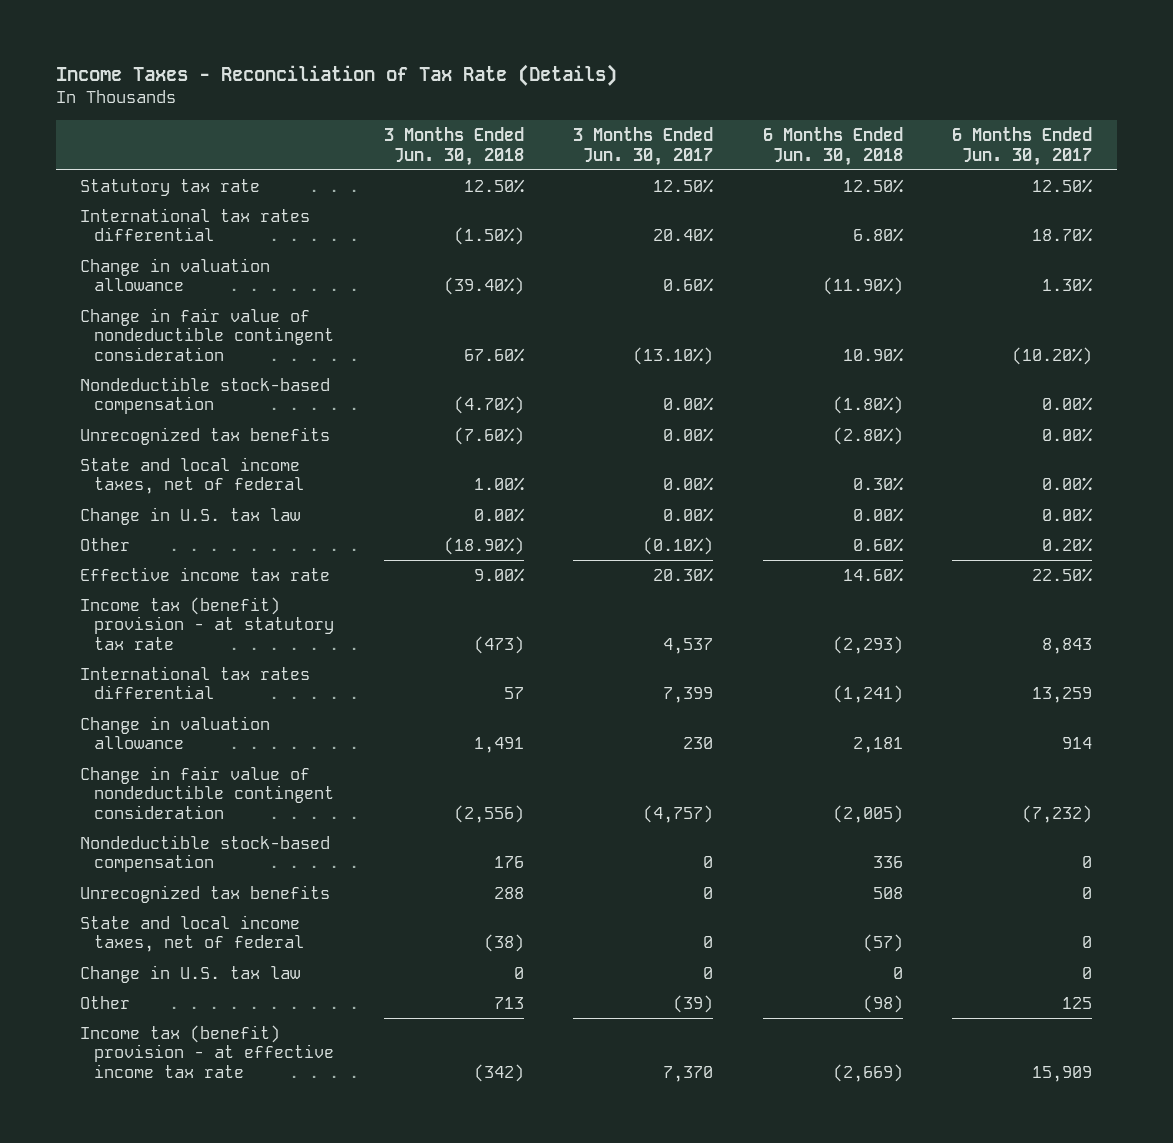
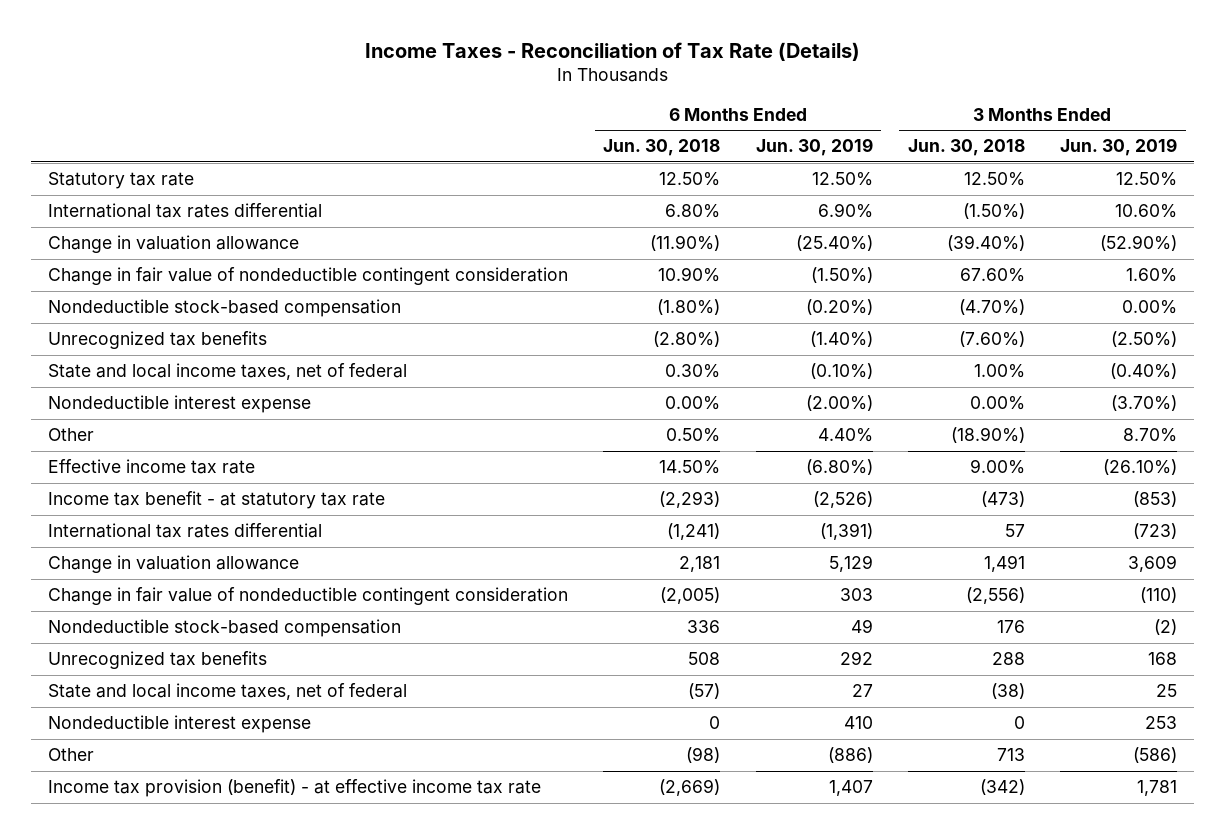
- | 3 Months Ended Jun. 30, 2018 | 3 Months Ended Jun. 30, 2017 | 6 Months Ended Jun. 30, 2018 | 6 Months Ended Jun. 30, 2017
+ | 6 Months Ended Jun. 30, 2018 | 6 Months Ended Jun. 30, 2019 | 3 Months Ended Jun. 30, 2018 | 3 Months Ended Jun. 30, 2019
- Change in U.S. tax law | 0.00% | 0.00% | 0.00% | 0.00%
- Other | (18.90%) | (0.10%) | 0.60% | 0.20%
- Effective income tax rate | 9.00% | 20.30% | 14.60% | 22.50%
- Income tax (benefit) provision - at statutory tax rate | (473) | 4,537 | (2,293) | 8,843
+ Nondeductible interest expense | 0.00% | (2.00%) | 0.00% | (3.70%)
+ Other | 0.50% | 4.40% | (18.90%) | 8.70%
+ Effective income tax rate | 14.50% | (6.80%) | 9.00% | (26.10%)
+ Income tax benefit - at statutory tax rate | (2,293) | (2,526) | (473) | (853)
- Change in U.S. tax law | 0 | 0 | 0 | 0
+ Nondeductible interest expense | 0 | 410 | 0 | 253
- Income tax (benefit) provision - at effective income tax rate | (342) | 7,370 | (2,669) | 15,909
+ Income tax provision (benefit) - at effective income tax rate | (2,669) | 1,407 | (342) | 1,781

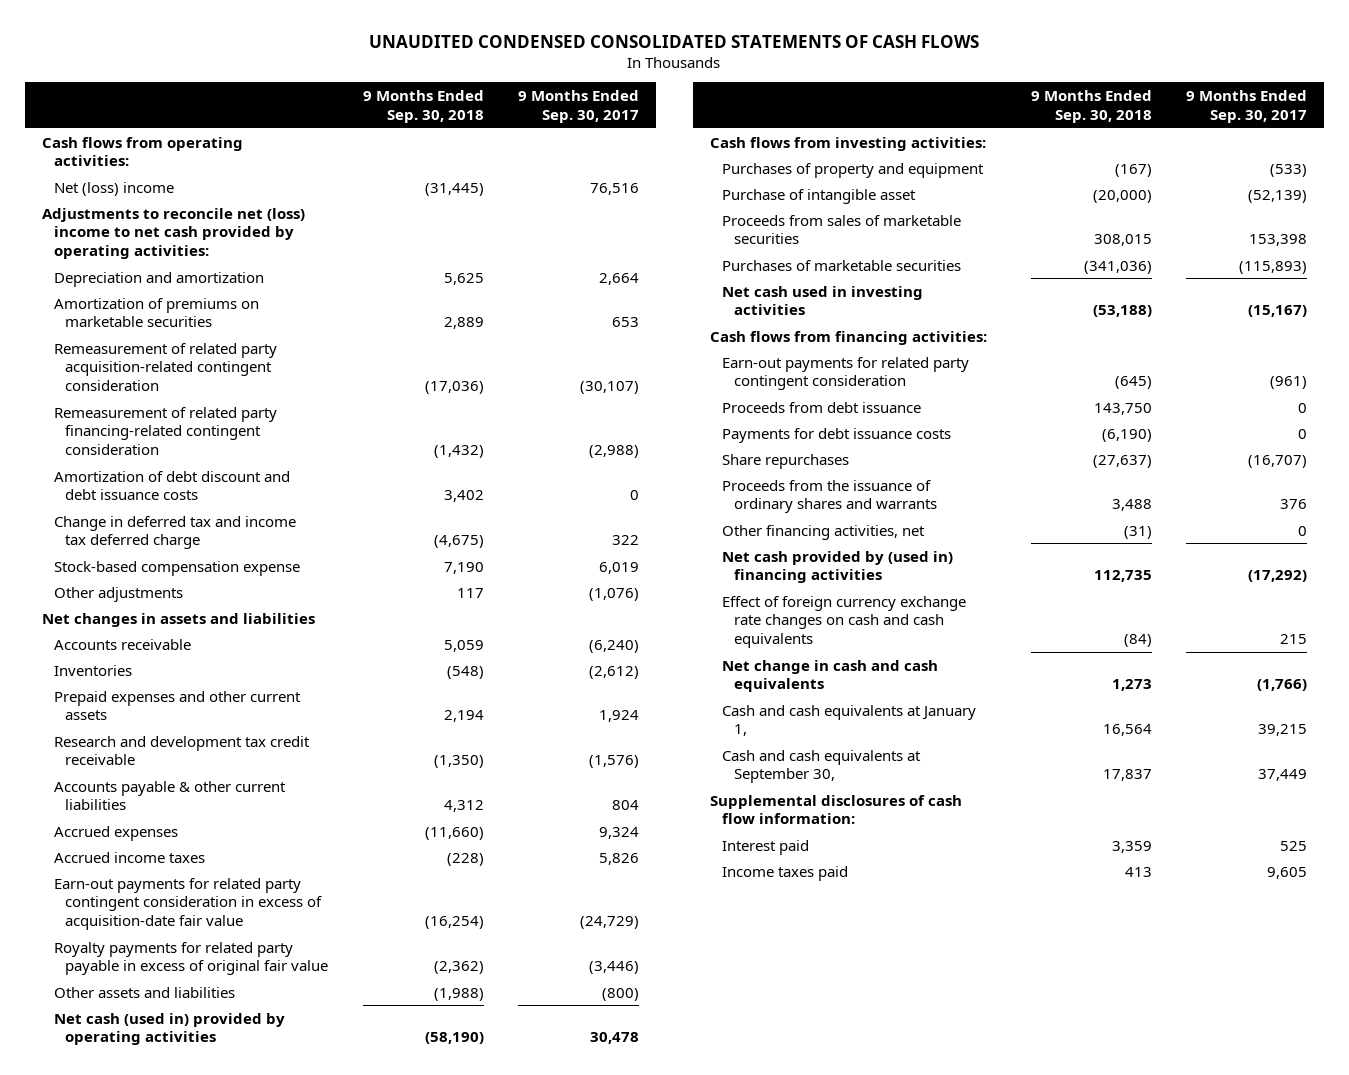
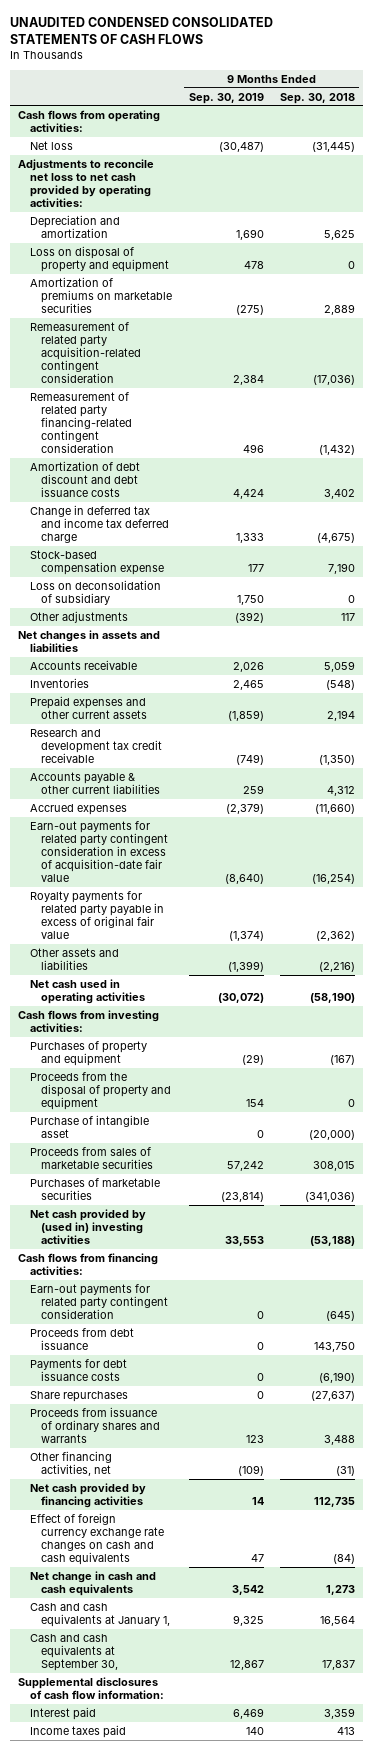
- | 9 Months Ended Sep. 30, 2018 | 9 Months Ended Sep. 30, 2017
+ | 9 Months Ended Sep. 30, 2019 | 9 Months Ended Sep. 30, 2018
- Net (loss) income | (31,445) | 76,516
- Adjustments to reconcile net (loss) income to net cash provided by operating activities:
+ Net loss | (30,487) | (31,445)
+ Adjustments to reconcile net loss to net cash provided by operating activities:
+ Loss on disposal of property and equipment | 478 | 0
+ Loss on deconsolidation of subsidiary | 1,750 | 0
- Accrued income taxes | (228) | 5,826
- Other assets and liabilities | (1,988) | (800)
- Net cash (used in) provided by operating activities | (58,190) | 30,478
+ Other assets and liabilities | (1,399) | (2,216)
+ Net cash used in operating activities | (30,072) | (58,190)
+ Proceeds from the disposal of property and equipment | 154 | 0
- Net cash used in investing activities | (53,188) | (15,167)
+ Net cash provided by (used in) investing activities | 33,553 | (53,188)
- Proceeds from the issuance of ordinary shares and warrants | 3,488 | 376
+ Proceeds from issuance of ordinary shares and warrants | 123 | 3,488
- Net cash provided by (used in) financing activities | 112,735 | (17,292)
+ Net cash provided by financing activities | 14 | 112,735

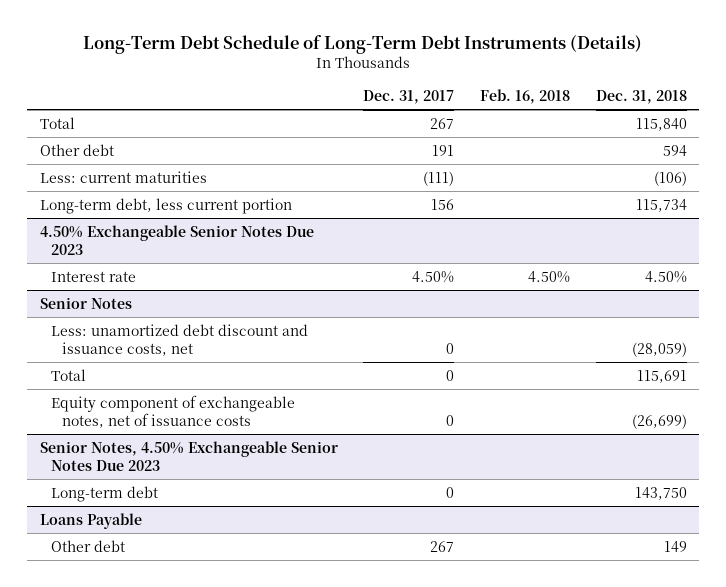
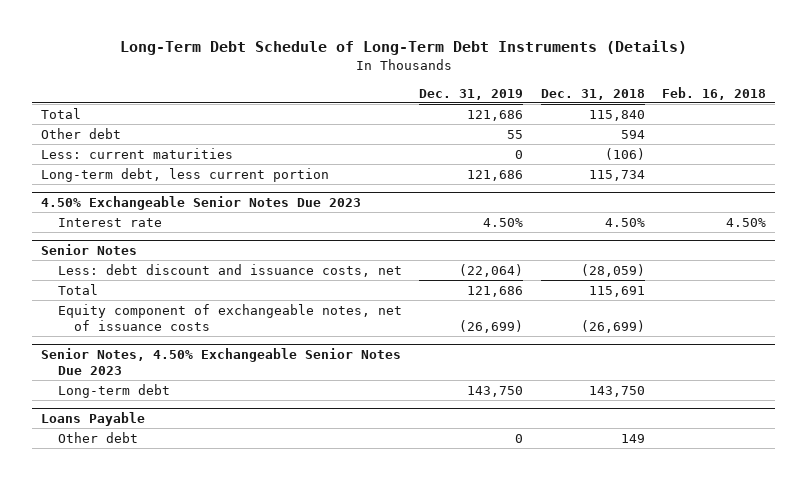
- | Dec. 31, 2017 | Feb. 16, 2018 | Dec. 31, 2018
+ | Dec. 31, 2019 | Dec. 31, 2018 | Feb. 16, 2018
@ Senior Notes
- Less: unamortized debt discount and issuance costs, net | 0 | | (28,059)
+ Less: debt discount and issuance costs, net | (22,064) | (28,059) |

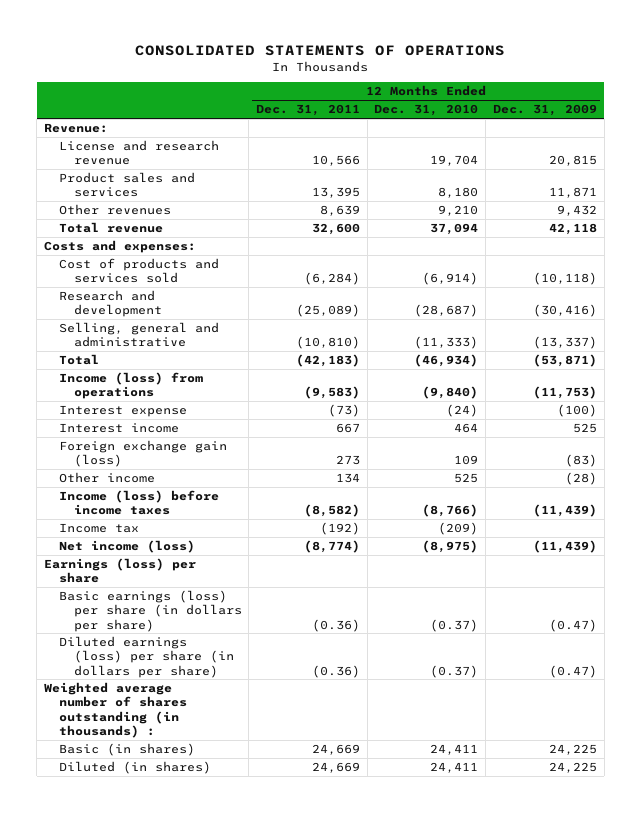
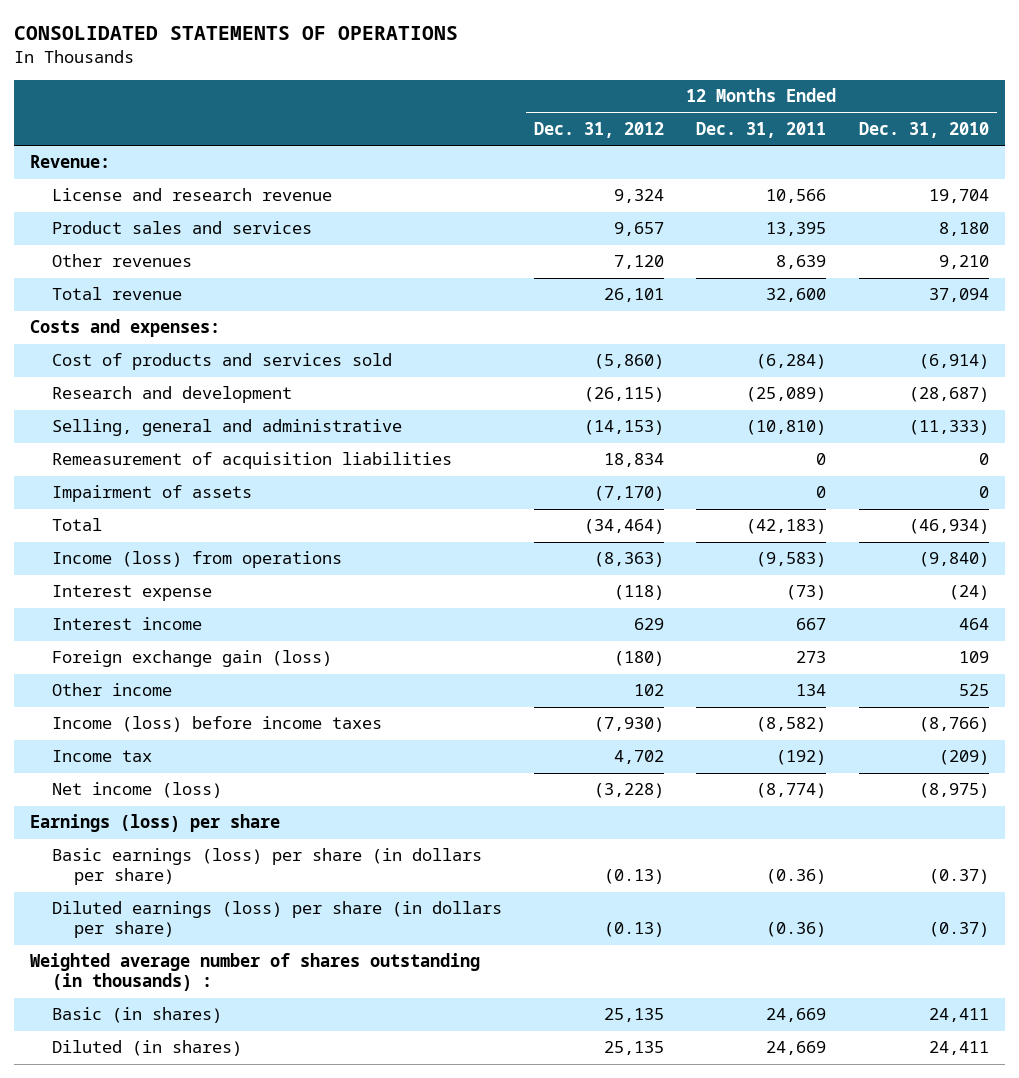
- | 12 Months Ended Dec. 31, 2011 | 12 Months Ended Dec. 31, 2010 | 12 Months Ended Dec. 31, 2009
+ | 12 Months Ended Dec. 31, 2012 | 12 Months Ended Dec. 31, 2011 | 12 Months Ended Dec. 31, 2010
+ Remeasurement of acquisition liabilities | 18,834 | 0 | 0
+ Impairment of assets | (7,170) | 0 | 0

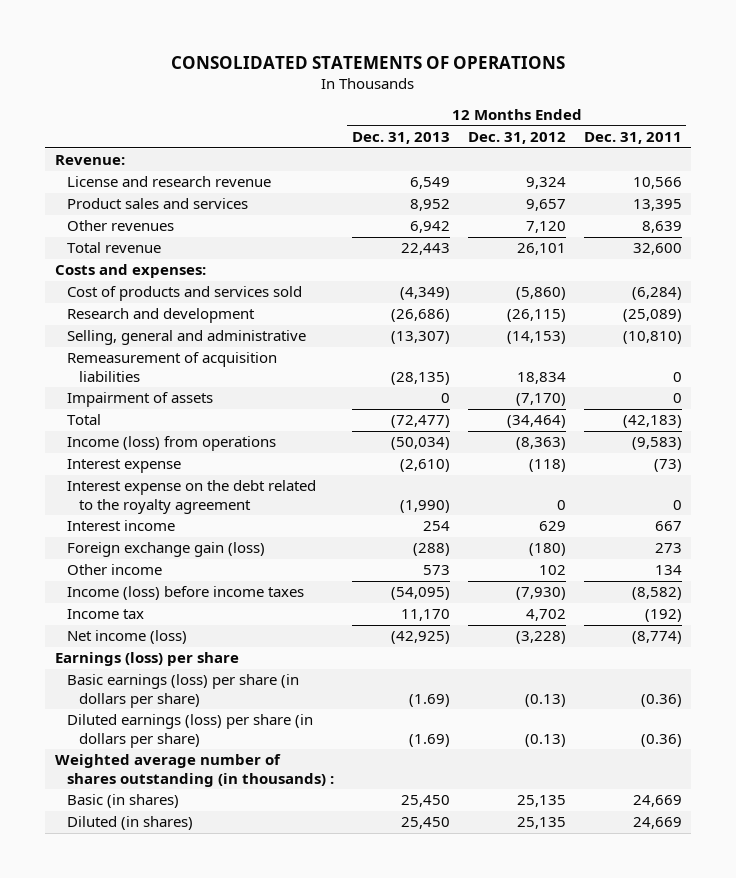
- | 12 Months Ended Dec. 31, 2012 | 12 Months Ended Dec. 31, 2011 | 12 Months Ended Dec. 31, 2010
+ | 12 Months Ended Dec. 31, 2013 | 12 Months Ended Dec. 31, 2012 | 12 Months Ended Dec. 31, 2011
+ Interest expense on the debt related to the royalty agreement | (1,990) | 0 | 0

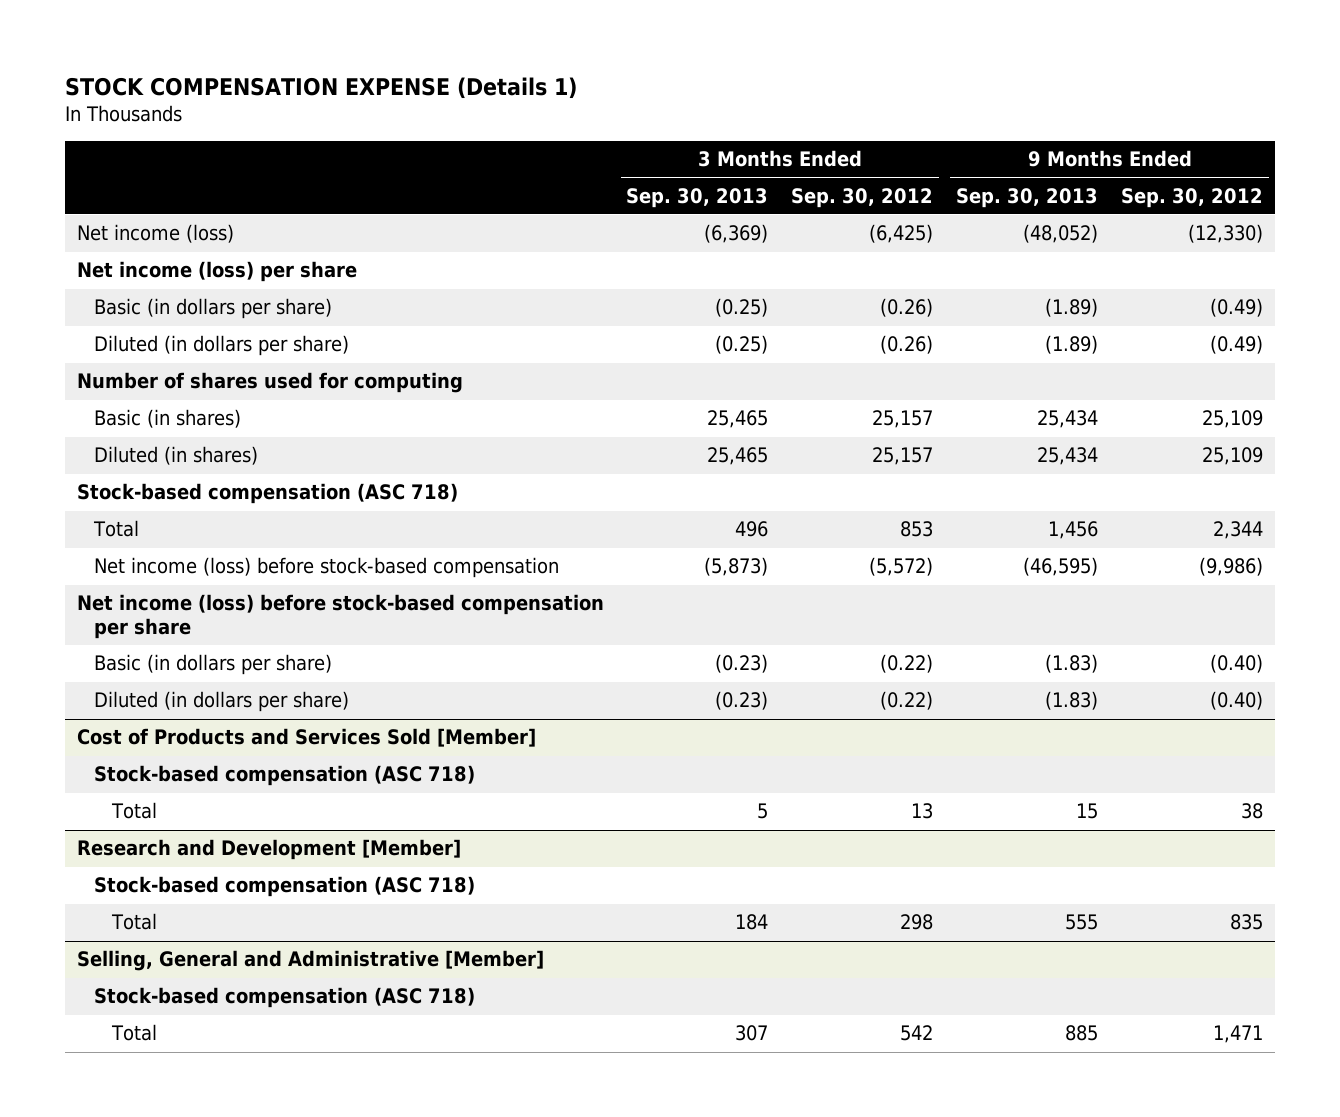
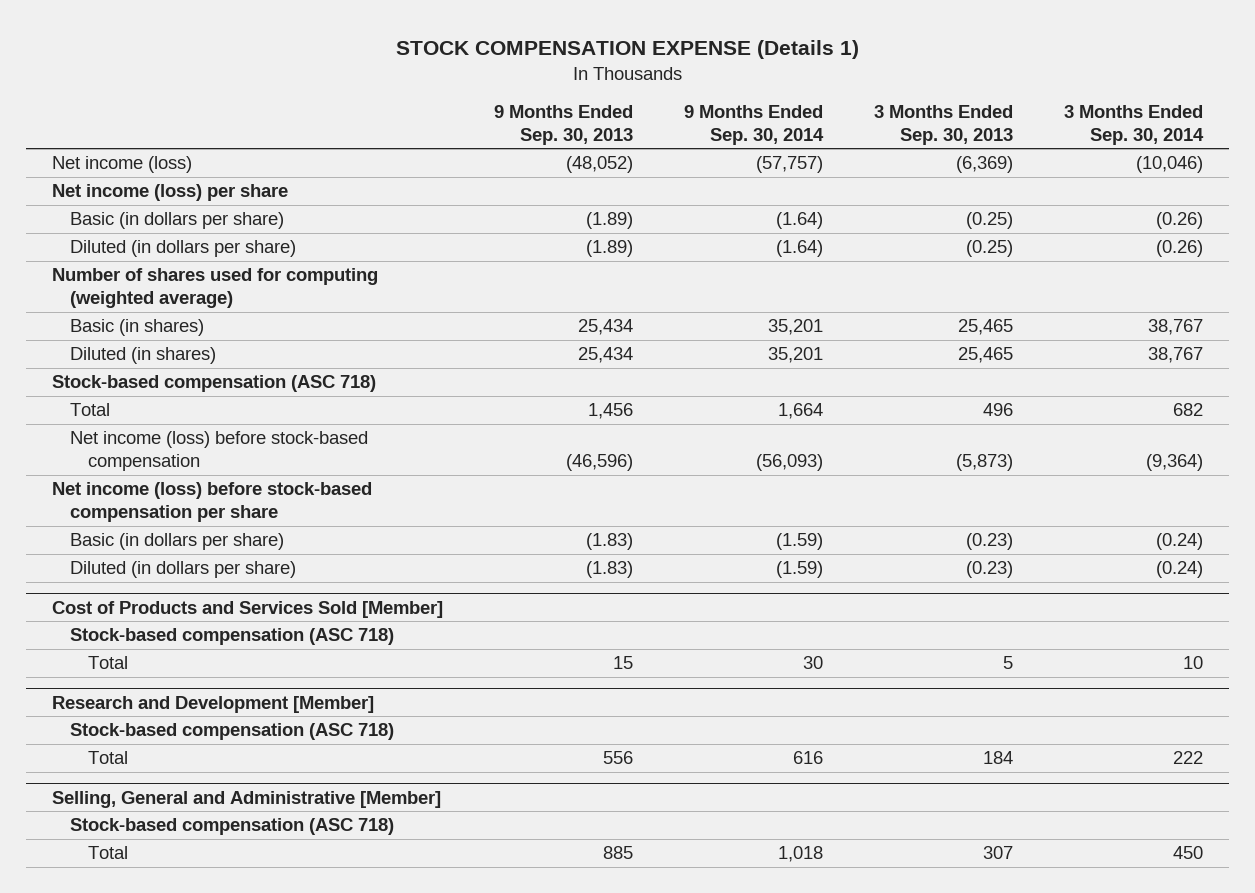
- | 3 Months Ended Sep. 30, 2013 | 3 Months Ended Sep. 30, 2012 | 9 Months Ended Sep. 30, 2013 | 9 Months Ended Sep. 30, 2012
+ | 9 Months Ended Sep. 30, 2013 | 9 Months Ended Sep. 30, 2014 | 3 Months Ended Sep. 30, 2013 | 3 Months Ended Sep. 30, 2014
- Number of shares used for computing
+ Number of shares used for computing (weighted average)
- Net income (loss) before stock-based compensation | (5,873) | (5,572) | (46,595) | (9,986)
+ Net income (loss) before stock-based compensation | (46,596) | (56,093) | (5,873) | (9,364)
@ Research and Development [Member]
- Total | 184 | 298 | 555 | 835
+ Total | 556 | 616 | 184 | 222

